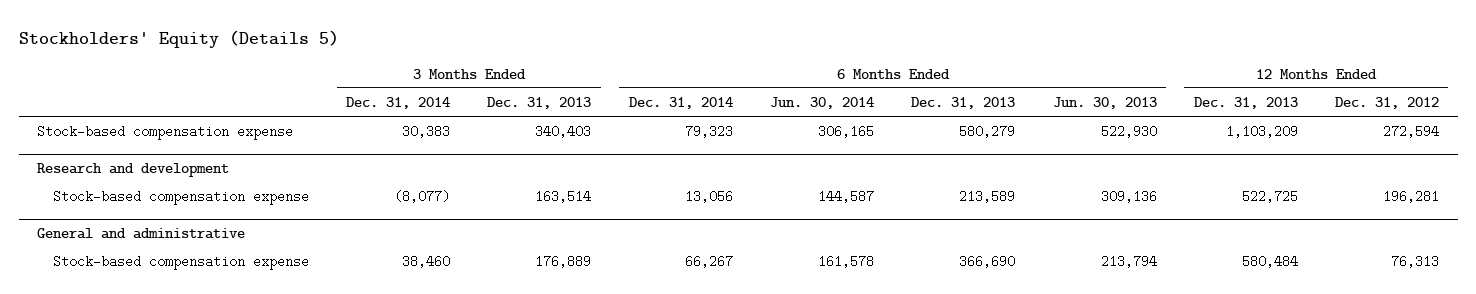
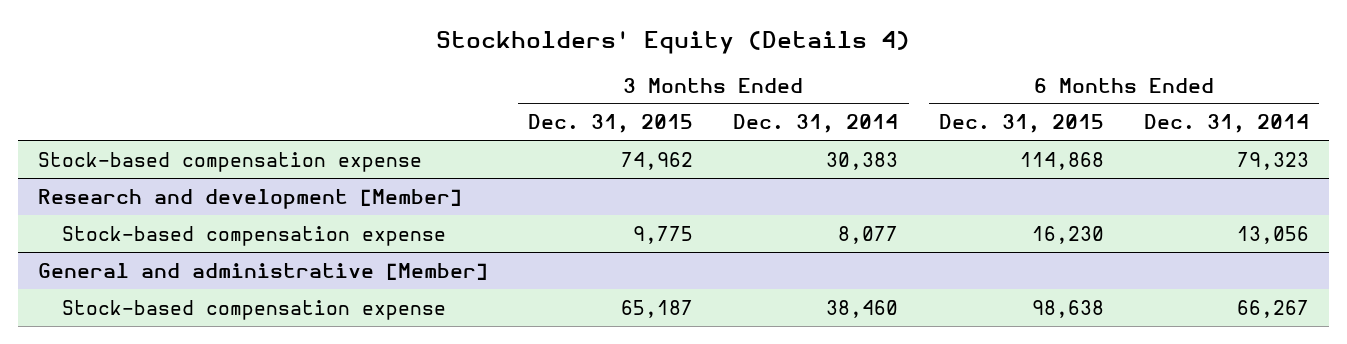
- Stockholders' Equity (Details 5)
+ Stockholders' Equity (Details 4)
- | 3 Months Ended Dec. 31, 2014 | 3 Months Ended Dec. 31, 2013 | 6 Months Ended Dec. 31, 2014 | 6 Months Ended Jun. 30, 2014 | 6 Months Ended Dec. 31, 2013 | 6 Months Ended Jun. 30, 2013 | 12 Months Ended Dec. 31, 2013 | 12 Months Ended Dec. 31, 2012
+ | 3 Months Ended Dec. 31, 2015 | 3 Months Ended Dec. 31, 2014 | 6 Months Ended Dec. 31, 2015 | 6 Months Ended Dec. 31, 2014
- Research and development
- Stock-based compensation expense | (8,077) | 163,514 | 13,056 | 144,587 | 213,589 | 309,136 | 522,725 | 196,281
- General and administrative
+ Research and development [Member]
+ Stock-based compensation expense | 9,775 | 8,077 | 16,230 | 13,056
+ General and administrative [Member]

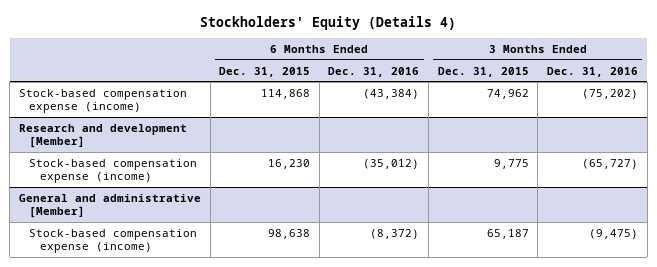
- | 3 Months Ended Dec. 31, 2015 | 3 Months Ended Dec. 31, 2014 | 6 Months Ended Dec. 31, 2015 | 6 Months Ended Dec. 31, 2014
+ | 6 Months Ended Dec. 31, 2015 | 6 Months Ended Dec. 31, 2016 | 3 Months Ended Dec. 31, 2015 | 3 Months Ended Dec. 31, 2016
- Stock-based compensation expense | 74,962 | 30,383 | 114,868 | 79,323
+ Stock-based compensation expense (income) | 114,868 | (43,384) | 74,962 | (75,202)
@ Research and development [Member]
- Stock-based compensation expense | 9,775 | 8,077 | 16,230 | 13,056
+ Stock-based compensation expense (income) | 16,230 | (35,012) | 9,775 | (65,727)
@ General and administrative [Member]
- Stock-based compensation expense | 65,187 | 38,460 | 98,638 | 66,267
+ Stock-based compensation expense (income) | 98,638 | (8,372) | 65,187 | (9,475)

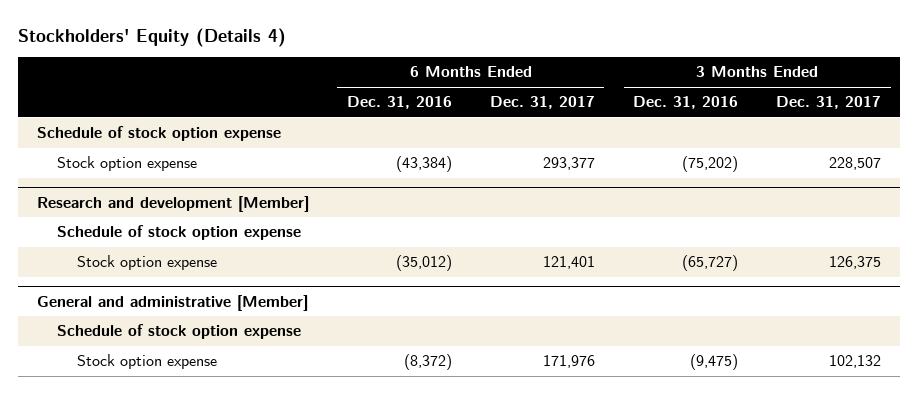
- | 6 Months Ended Dec. 31, 2015 | 6 Months Ended Dec. 31, 2016 | 3 Months Ended Dec. 31, 2015 | 3 Months Ended Dec. 31, 2016
+ | 6 Months Ended Dec. 31, 2016 | 6 Months Ended Dec. 31, 2017 | 3 Months Ended Dec. 31, 2016 | 3 Months Ended Dec. 31, 2017
- Stock-based compensation expense (income) | 114,868 | (43,384) | 74,962 | (75,202)
+ Schedule of stock option expense
+ Stock option expense | (43,384) | 293,377 | (75,202) | 228,507
@ Research and development [Member]
- Stock-based compensation expense (income) | 16,230 | (35,012) | 9,775 | (65,727)
+ Schedule of stock option expense
+ Stock option expense | (35,012) | 121,401 | (65,727) | 126,375
@ General and administrative [Member]
- Stock-based compensation expense (income) | 98,638 | (8,372) | 65,187 | (9,475)
+ Schedule of stock option expense
+ Stock option expense | (8,372) | 171,976 | (9,475) | 102,132

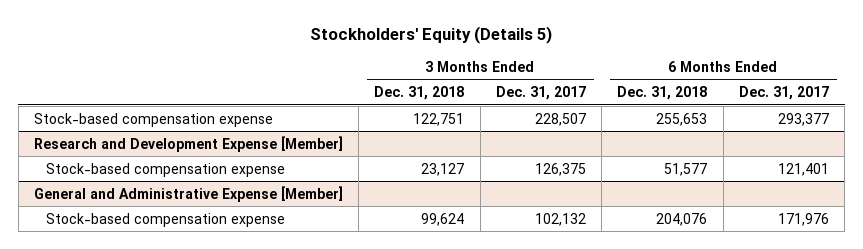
- Stockholders' Equity (Details 4)
+ Stockholders' Equity (Details 5)
- | 6 Months Ended Dec. 31, 2016 | 6 Months Ended Dec. 31, 2017 | 3 Months Ended Dec. 31, 2016 | 3 Months Ended Dec. 31, 2017
+ | 3 Months Ended Dec. 31, 2018 | 3 Months Ended Dec. 31, 2017 | 6 Months Ended Dec. 31, 2018 | 6 Months Ended Dec. 31, 2017
- Schedule of stock option expense
- Stock option expense | (43,384) | 293,377 | (75,202) | 228,507
- Research and development [Member]
- Schedule of stock option expense
- Stock option expense | (35,012) | 121,401 | (65,727) | 126,375
- General and administrative [Member]
- Schedule of stock option expense
- Stock option expense | (8,372) | 171,976 | (9,475) | 102,132
+ Stock-based compensation expense | 122,751 | 228,507 | 255,653 | 293,377
+ Research and Development Expense [Member]
+ Stock-based compensation expense | 23,127 | 126,375 | 51,577 | 121,401
+ General and Administrative Expense [Member]
+ Stock-based compensation expense | 99,624 | 102,132 | 204,076 | 171,976

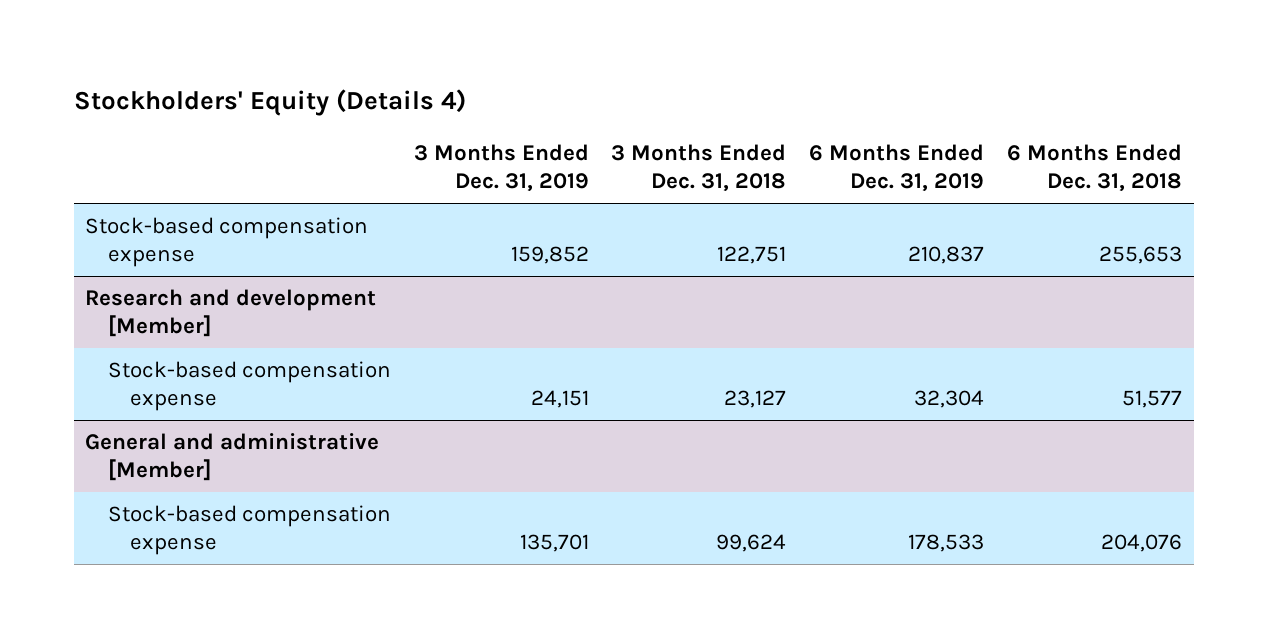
- Stockholders' Equity (Details 5)
+ Stockholders' Equity (Details 4)
- | 3 Months Ended Dec. 31, 2018 | 3 Months Ended Dec. 31, 2017 | 6 Months Ended Dec. 31, 2018 | 6 Months Ended Dec. 31, 2017
+ | 3 Months Ended Dec. 31, 2019 | 3 Months Ended Dec. 31, 2018 | 6 Months Ended Dec. 31, 2019 | 6 Months Ended Dec. 31, 2018
- Research and Development Expense [Member]
+ Research and development [Member]
- General and Administrative Expense [Member]
+ General and administrative [Member]

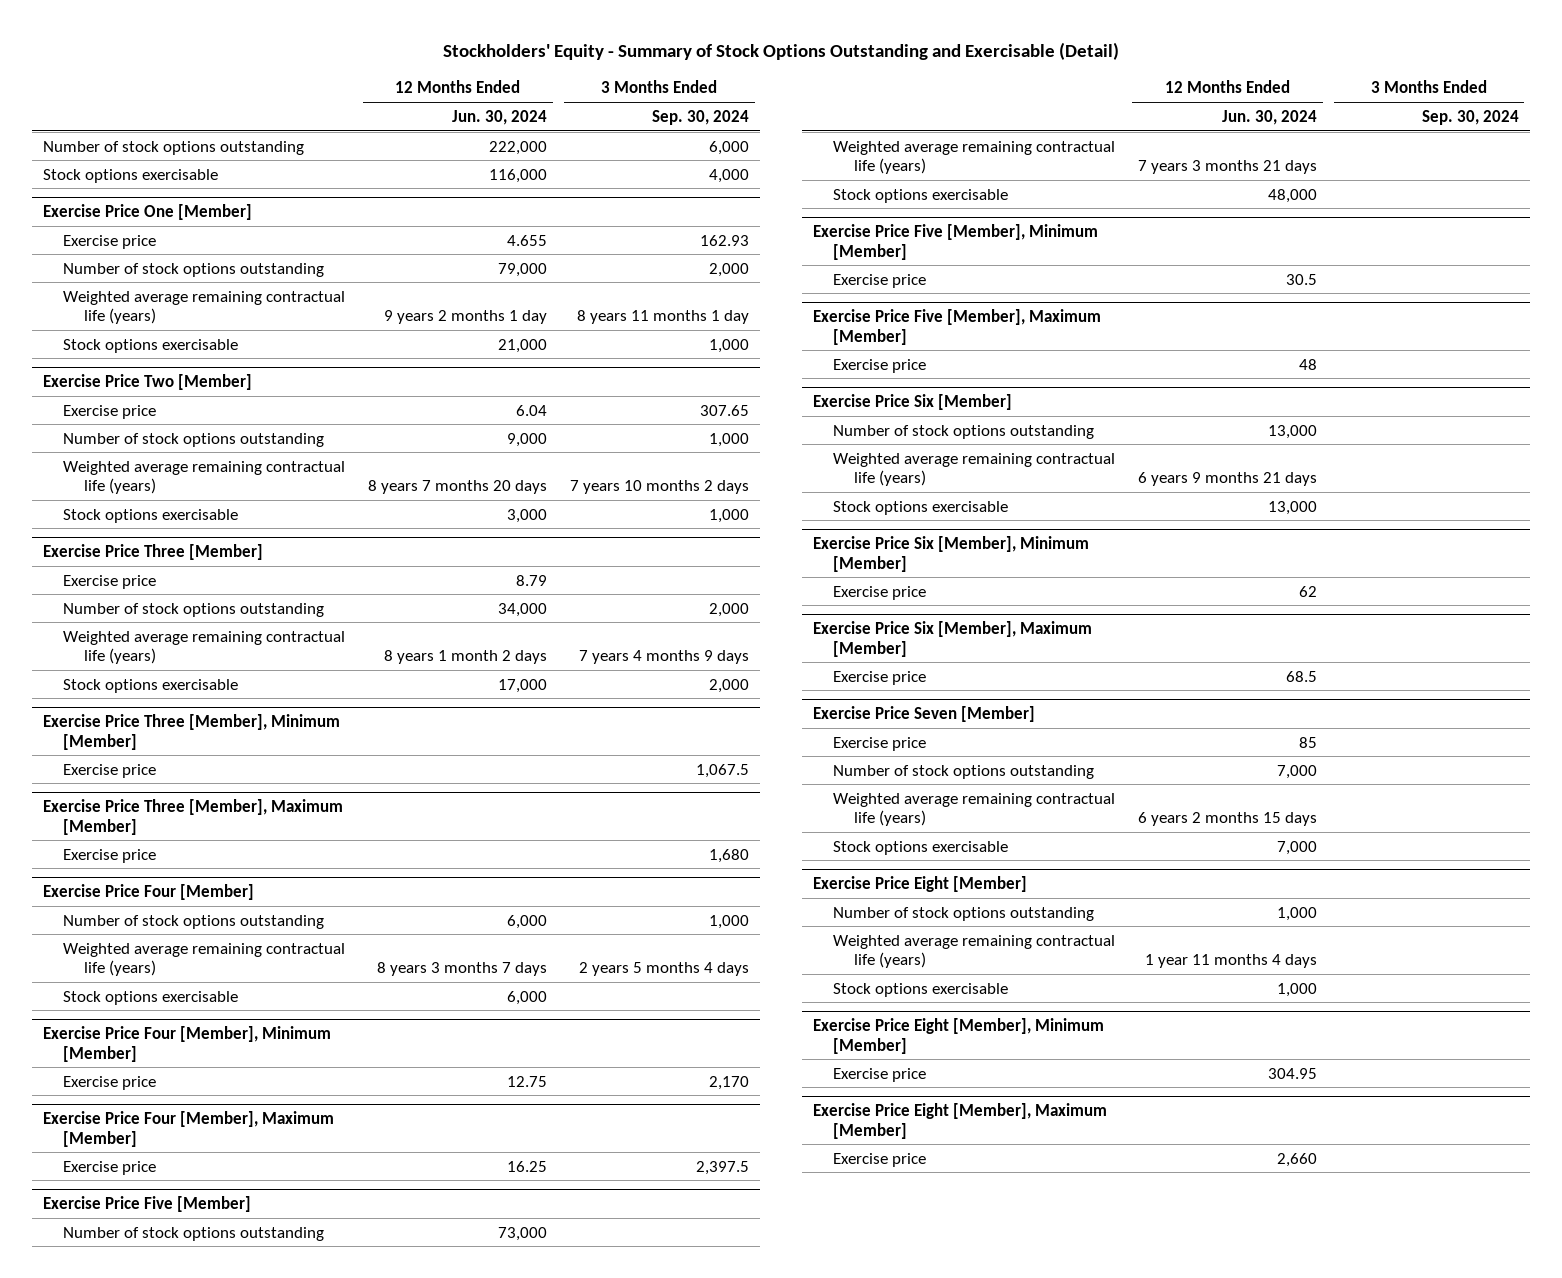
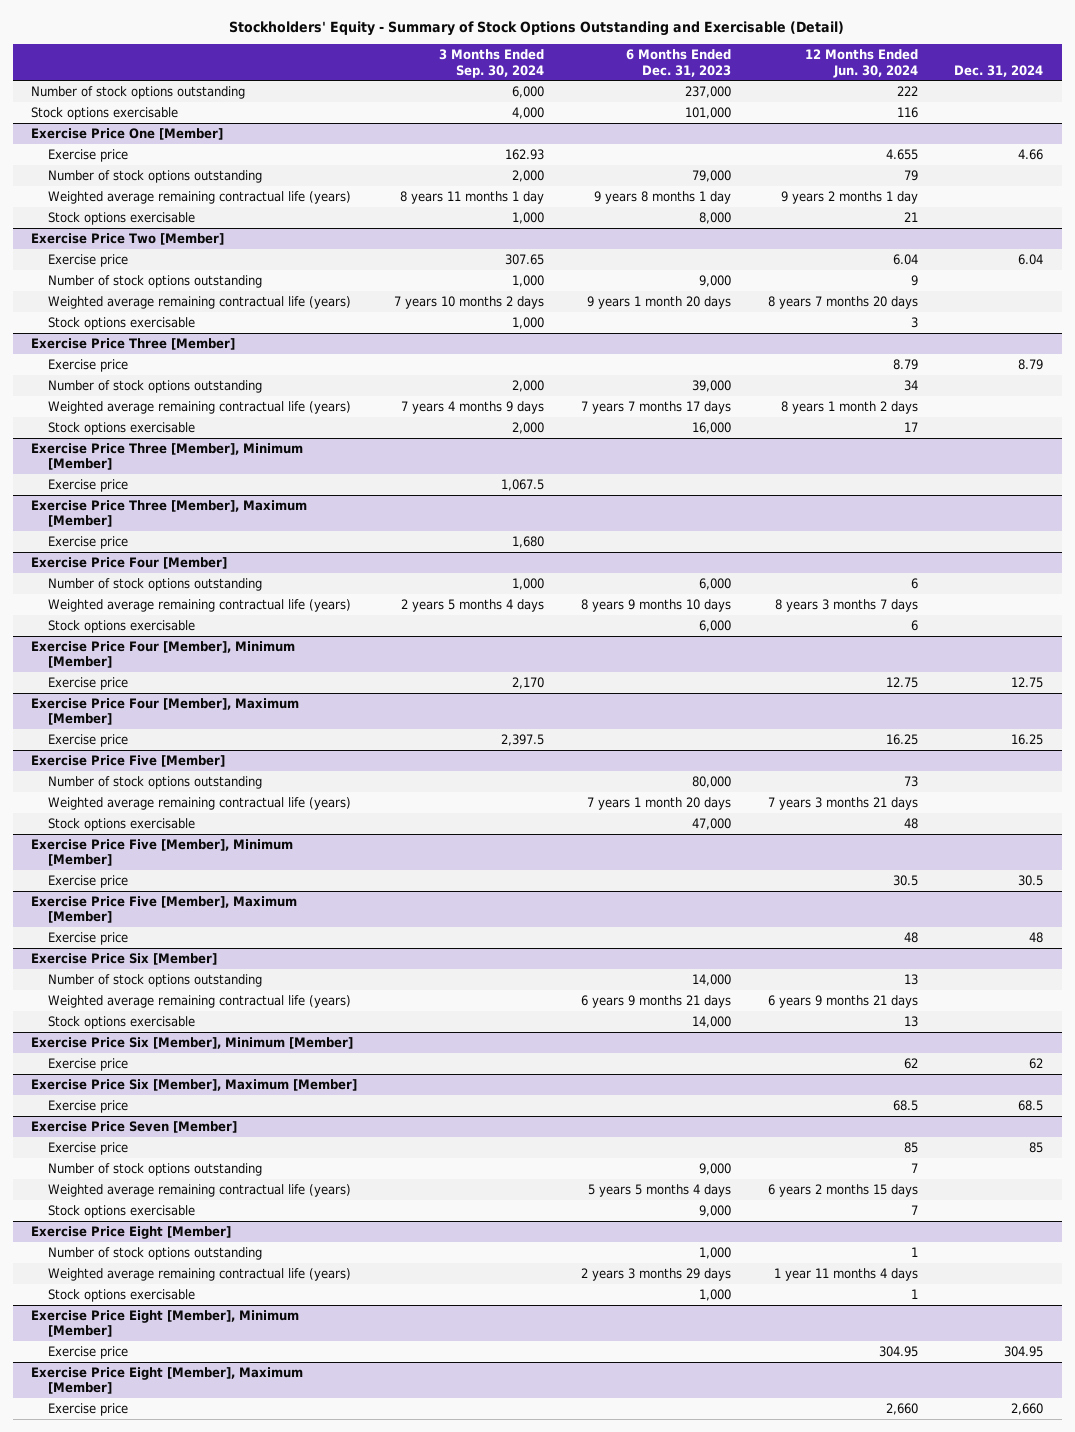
- | 12 Months Ended Jun. 30, 2024 | 3 Months Ended Sep. 30, 2024
+ | 3 Months Ended Sep. 30, 2024 | 6 Months Ended Dec. 31, 2023 | 12 Months Ended Jun. 30, 2024 | Dec. 31, 2024
- Number of stock options outstanding | 222,000 | 6,000
- Stock options exercisable | 116,000 | 4,000
+ Number of stock options outstanding | 6,000 | 237,000 | 222 |
+ Stock options exercisable | 4,000 | 101,000 | 116 |
@ Exercise Price One [Member]
- Number of stock options outstanding | 79,000 | 2,000
+ Number of stock options outstanding | 2,000 | 79,000 | 79 |
- Stock options exercisable | 21,000 | 1,000
+ Stock options exercisable | 1,000 | 8,000 | 21 |
@ Exercise Price Two [Member]
- Number of stock options outstanding | 9,000 | 1,000
+ Number of stock options outstanding | 1,000 | 9,000 | 9 |
- Stock options exercisable | 3,000 | 1,000
+ Stock options exercisable | 1,000 | | 3 |
@ Exercise Price Three [Member]
- Number of stock options outstanding | 34,000 | 2,000
+ Number of stock options outstanding | 2,000 | 39,000 | 34 |
- Stock options exercisable | 17,000 | 2,000
+ Stock options exercisable | 2,000 | 16,000 | 17 |
@ Exercise Price Four [Member]
- Number of stock options outstanding | 6,000 | 1,000
+ Number of stock options outstanding | 1,000 | 6,000 | 6 |
- Stock options exercisable | 6,000 |
+ Stock options exercisable | | 6,000 | 6 |
@ Exercise Price Five [Member]
- Number of stock options outstanding | 73,000 |
+ Number of stock options outstanding | | 80,000 | 73 |
- Stock options exercisable | 48,000 |
+ Stock options exercisable | | 47,000 | 48 |
@ Exercise Price Six [Member]
- Number of stock options outstanding | 13,000 |
+ Number of stock options outstanding | | 14,000 | 13 |
- Stock options exercisable | 13,000 |
+ Stock options exercisable | | 14,000 | 13 |
@ Exercise Price Seven [Member]
- Number of stock options outstanding | 7,000 |
+ Number of stock options outstanding | | 9,000 | 7 |
- Stock options exercisable | 7,000 |
+ Stock options exercisable | | 9,000 | 7 |
@ Exercise Price Eight [Member]
- Number of stock options outstanding | 1,000 |
+ Number of stock options outstanding | | 1,000 | 1 |
- Stock options exercisable | 1,000 |
+ Stock options exercisable | | 1,000 | 1 |

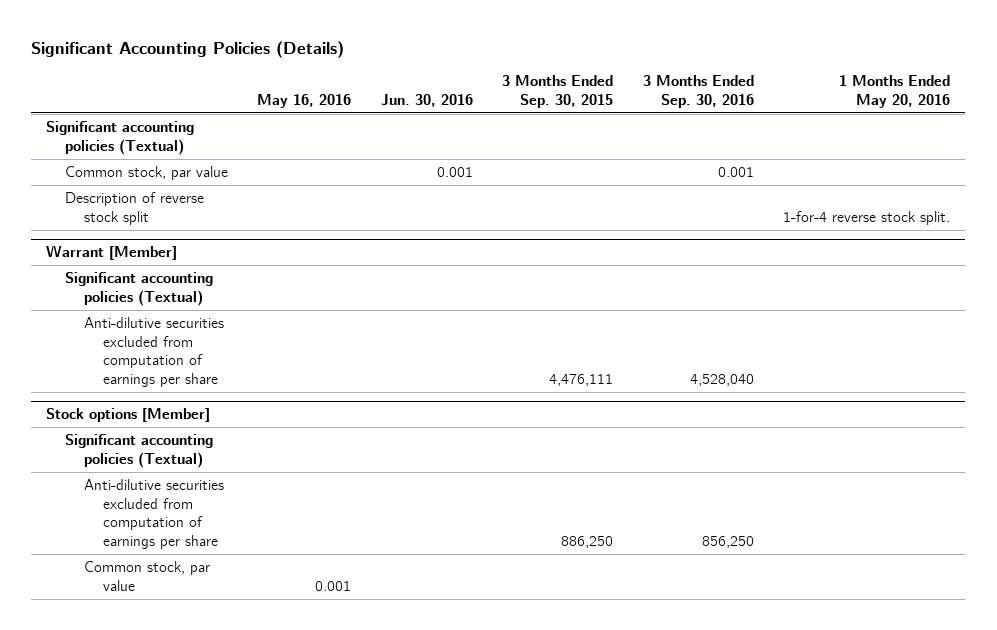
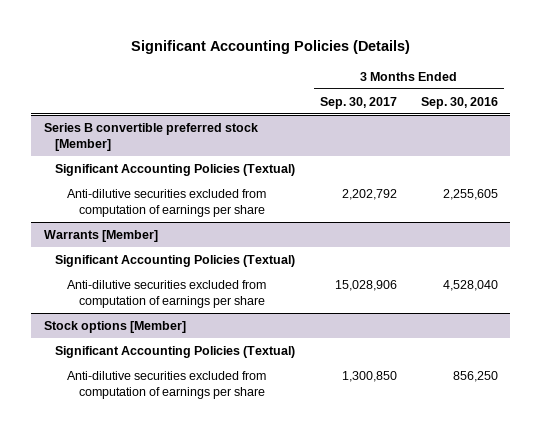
- | May 16, 2016 | Jun. 30, 2016 | 3 Months Ended Sep. 30, 2015 | 3 Months Ended Sep. 30, 2016 | 1 Months Ended May 20, 2016
+ | 3 Months Ended Sep. 30, 2017 | 3 Months Ended Sep. 30, 2016
- Significant accounting policies (Textual)
- Common stock, par value | | 0.001 | | 0.001 |
- Description of reverse stock split | | | | | 1-for-4 reverse stock split.
- Warrant [Member]
- Significant accounting policies (Textual)
+ Series B convertible preferred stock [Member]
+ Significant Accounting Policies (Textual)
+ Anti-dilutive securities excluded from computation of earnings per share | 2,202,792 | 2,255,605
+ Warrants [Member]
+ Significant Accounting Policies (Textual)
@ Stock options [Member]
- Significant accounting policies (Textual)
+ Significant Accounting Policies (Textual)
- Common stock, par value | 0.001 | | | |

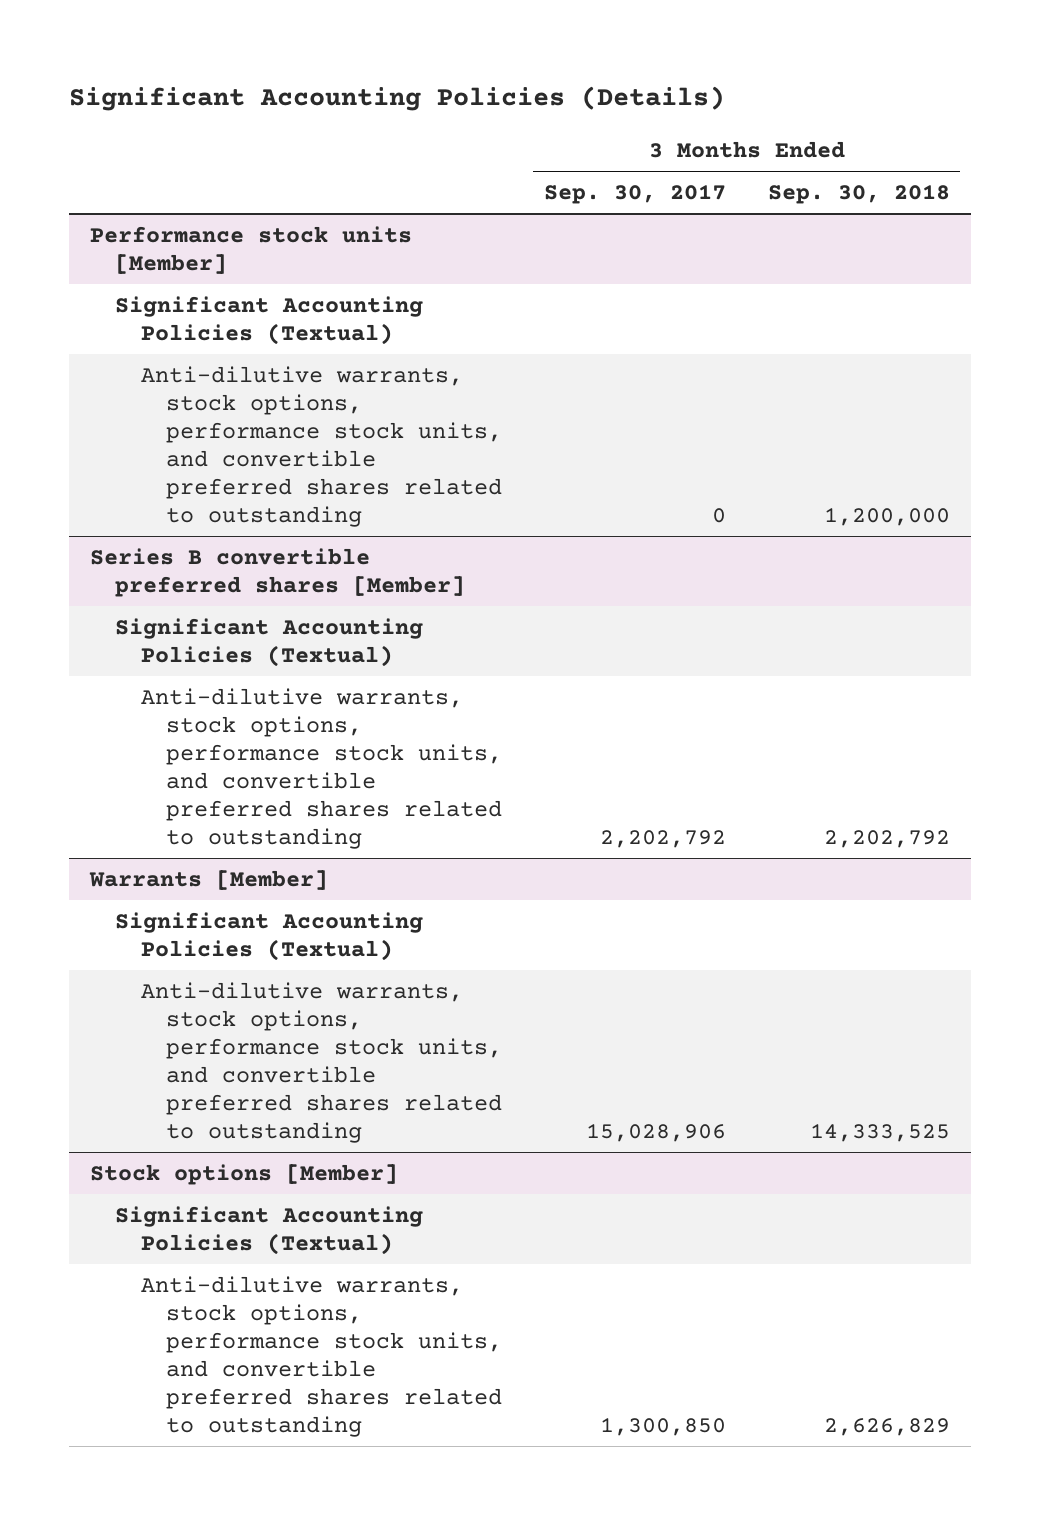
- | 3 Months Ended Sep. 30, 2017 | 3 Months Ended Sep. 30, 2016
+ | 3 Months Ended Sep. 30, 2017 | 3 Months Ended Sep. 30, 2018
- Series B convertible preferred stock [Member]
+ Performance stock units [Member]
- Anti-dilutive securities excluded from computation of earnings per share | 2,202,792 | 2,255,605
+ Anti-dilutive warrants, stock options, performance stock units, and convertible preferred shares related to outstanding | 0 | 1,200,000
+ Series B convertible preferred shares [Member]
+ Significant Accounting Policies (Textual)
+ Anti-dilutive warrants, stock options, performance stock units, and convertible preferred shares related to outstanding | 2,202,792 | 2,202,792
@ Warrants [Member]
- Anti-dilutive securities excluded from computation of earnings per share | 15,028,906 | 4,528,040
+ Anti-dilutive warrants, stock options, performance stock units, and convertible preferred shares related to outstanding | 15,028,906 | 14,333,525
@ Stock options [Member]
- Anti-dilutive securities excluded from computation of earnings per share | 1,300,850 | 856,250
+ Anti-dilutive warrants, stock options, performance stock units, and convertible preferred shares related to outstanding | 1,300,850 | 2,626,829

